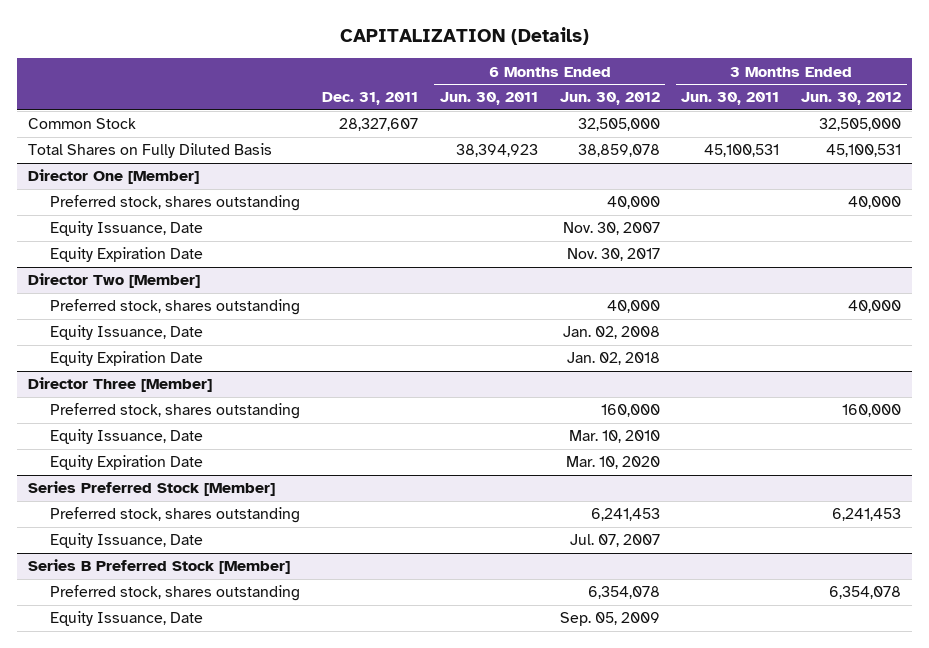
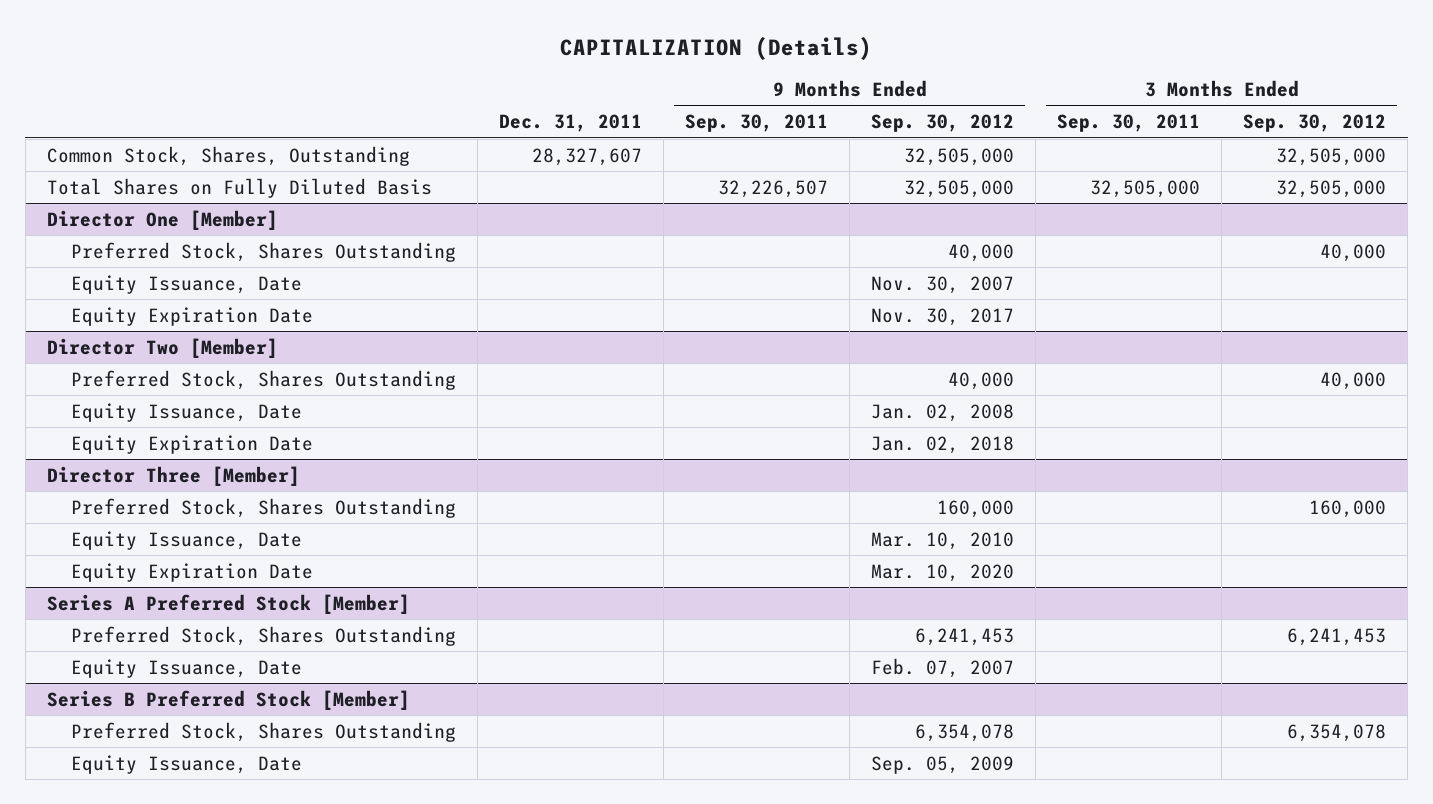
- | Dec. 31, 2011 | 6 Months Ended Jun. 30, 2011 | 6 Months Ended Jun. 30, 2012 | 3 Months Ended Jun. 30, 2011 | 3 Months Ended Jun. 30, 2012
+ | Dec. 31, 2011 | 9 Months Ended Sep. 30, 2011 | 9 Months Ended Sep. 30, 2012 | 3 Months Ended Sep. 30, 2011 | 3 Months Ended Sep. 30, 2012
- Common Stock | 28,327,607 | | 32,505,000 | | 32,505,000
+ Common Stock, Shares, Outstanding | 28,327,607 | | 32,505,000 | | 32,505,000
@ Director One [Member]
- Preferred stock, shares outstanding | | | 40,000 | | 40,000
+ Preferred Stock, Shares Outstanding | | | 40,000 | | 40,000
@ Director Two [Member]
- Preferred stock, shares outstanding | | | 40,000 | | 40,000
+ Preferred Stock, Shares Outstanding | | | 40,000 | | 40,000
@ Director Three [Member]
- Preferred stock, shares outstanding | | | 160,000 | | 160,000
+ Preferred Stock, Shares Outstanding | | | 160,000 | | 160,000
- Series Preferred Stock [Member]
- Preferred stock, shares outstanding | | | 6,241,453 | | 6,241,453
+ Series A Preferred Stock [Member]
+ Preferred Stock, Shares Outstanding | | | 6,241,453 | | 6,241,453
@ Series B Preferred Stock [Member]
- Preferred stock, shares outstanding | | | 6,354,078 | | 6,354,078
+ Preferred Stock, Shares Outstanding | | | 6,354,078 | | 6,354,078

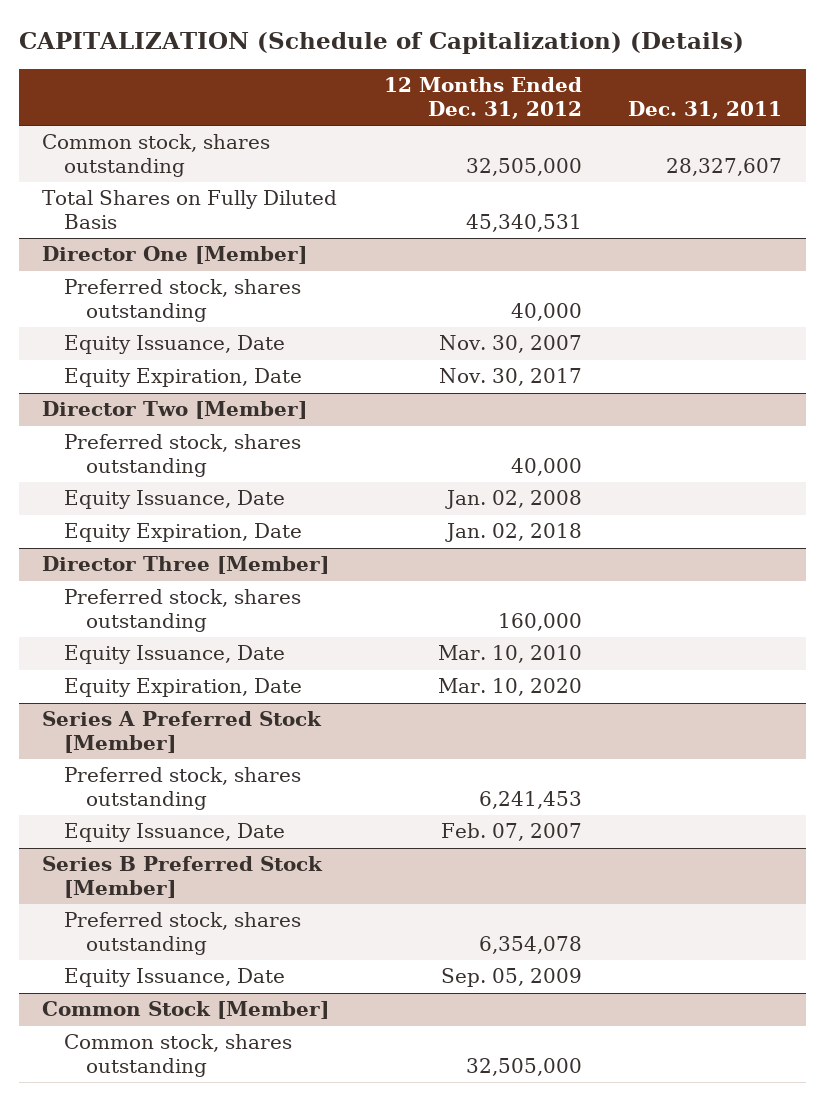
- CAPITALIZATION (Details)
+ CAPITALIZATION (Schedule of Capitalization) (Details)
- | Dec. 31, 2011 | 9 Months Ended Sep. 30, 2011 | 9 Months Ended Sep. 30, 2012 | 3 Months Ended Sep. 30, 2011 | 3 Months Ended Sep. 30, 2012
+ | 12 Months Ended Dec. 31, 2012 | Dec. 31, 2011
- Common Stock, Shares, Outstanding | 28,327,607 | | 32,505,000 | | 32,505,000
+ Common stock, shares outstanding | 32,505,000 | 28,327,607
@ Director One [Member]
- Preferred Stock, Shares Outstanding | | | 40,000 | | 40,000
+ Preferred stock, shares outstanding | 40,000 |
- Equity Expiration Date | | | Nov. 30, 2017 | |
+ Equity Expiration, Date | Nov. 30, 2017 |
@ Director Two [Member]
- Preferred Stock, Shares Outstanding | | | 40,000 | | 40,000
+ Preferred stock, shares outstanding | 40,000 |
- Equity Expiration Date | | | Jan. 02, 2018 | |
+ Equity Expiration, Date | Jan. 02, 2018 |
@ Director Three [Member]
- Preferred Stock, Shares Outstanding | | | 160,000 | | 160,000
+ Preferred stock, shares outstanding | 160,000 |
- Equity Expiration Date | | | Mar. 10, 2020 | |
+ Equity Expiration, Date | Mar. 10, 2020 |
@ Series A Preferred Stock [Member]
- Preferred Stock, Shares Outstanding | | | 6,241,453 | | 6,241,453
+ Preferred stock, shares outstanding | 6,241,453 |
@ Series B Preferred Stock [Member]
- Preferred Stock, Shares Outstanding | | | 6,354,078 | | 6,354,078
+ Preferred stock, shares outstanding | 6,354,078 |
+ Common Stock [Member]
+ Common stock, shares outstanding | 32,505,000 |

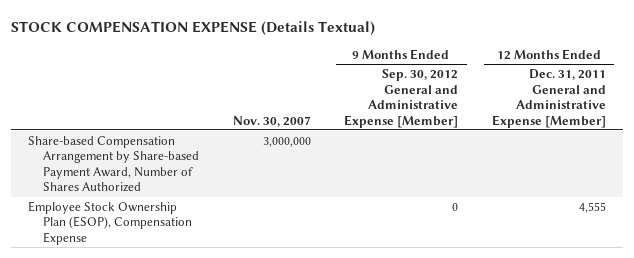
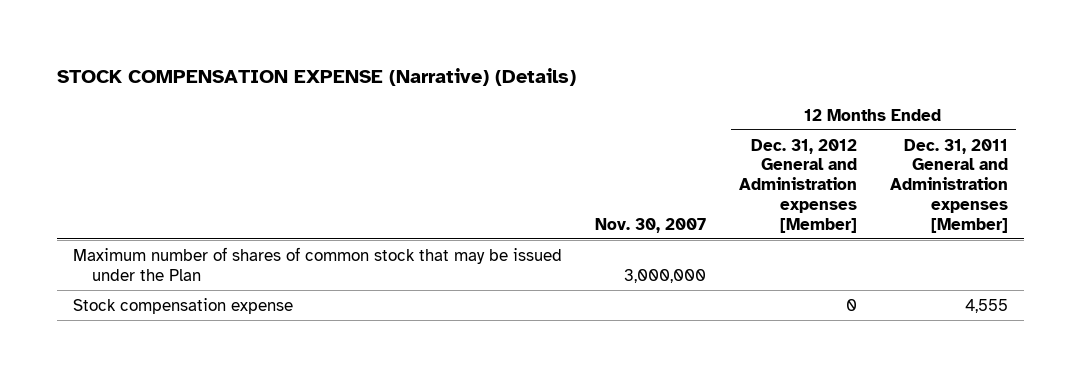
- STOCK COMPENSATION EXPENSE (Details Textual)
+ STOCK COMPENSATION EXPENSE (Narrative) (Details)
- | Nov. 30, 2007 | 9 Months Ended Sep. 30, 2012 General and Administrative Expense [Member] | 12 Months Ended Dec. 31, 2011 General and Administrative Expense [Member]
+ | Nov. 30, 2007 | 12 Months Ended Dec. 31, 2012 General and Administration expenses [Member] | 12 Months Ended Dec. 31, 2011 General and Administration expenses [Member]
- Share-based Compensation Arrangement by Share-based Payment Award, Number of Shares Authorized | 3,000,000 | |
- Employee Stock Ownership Plan (ESOP), Compensation Expense | | 0 | 4,555
+ Maximum number of shares of common stock that may be issued under the Plan | 3,000,000 | |
+ Stock compensation expense | | 0 | 4,555

